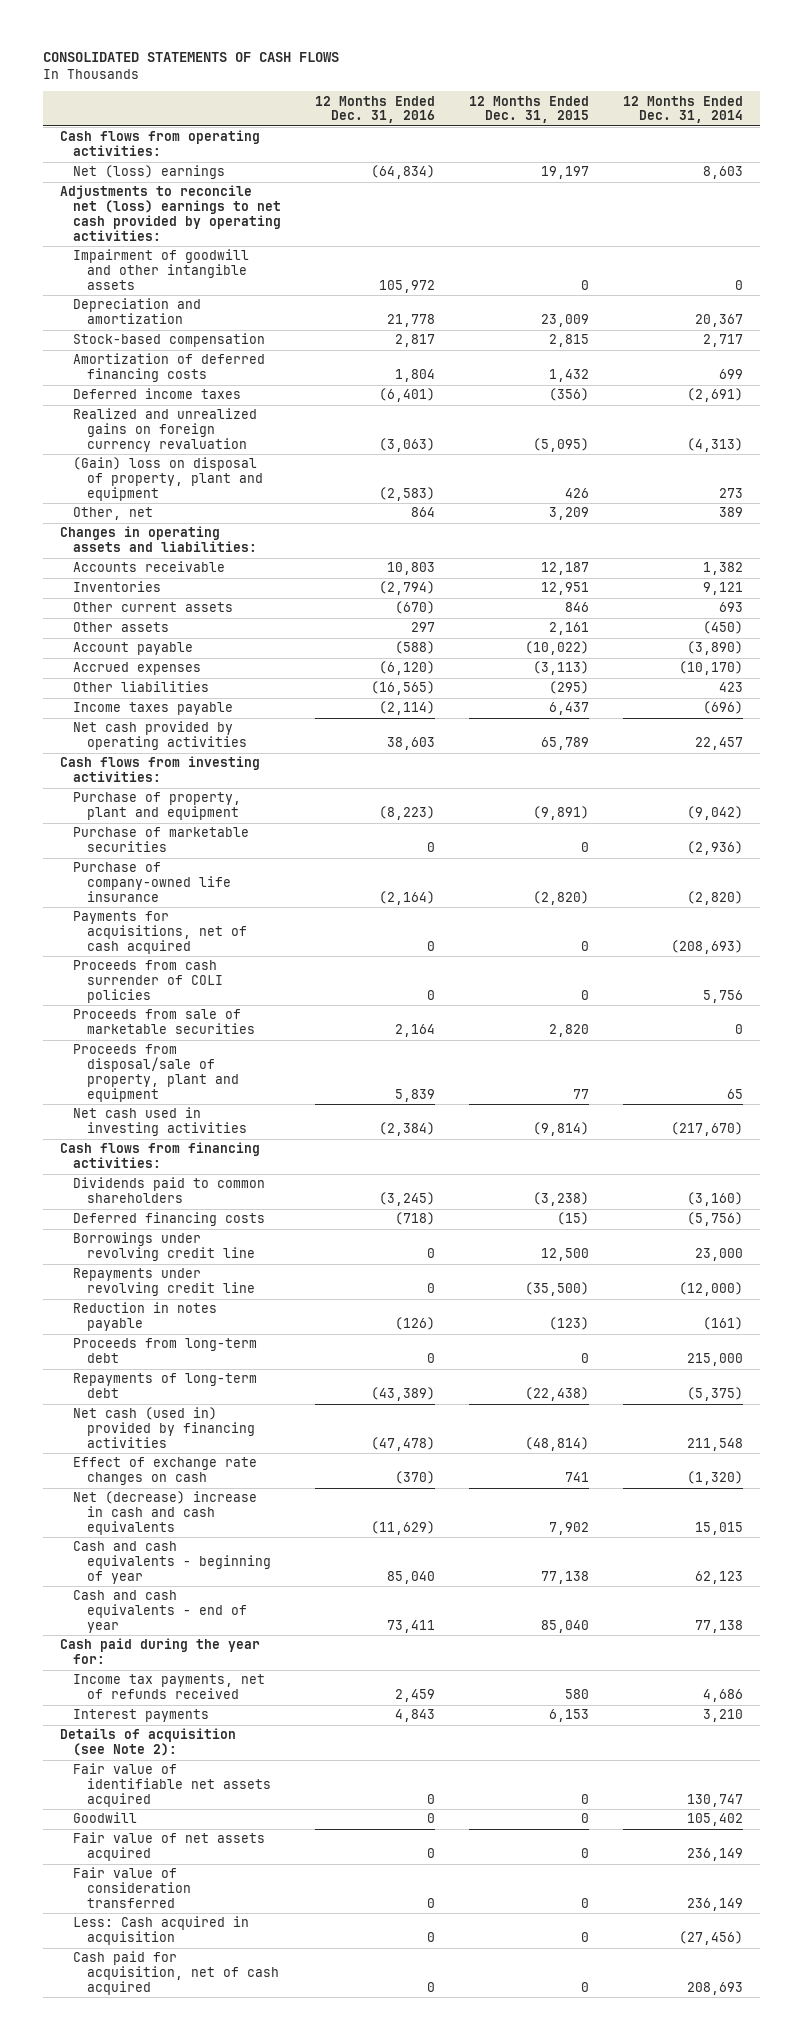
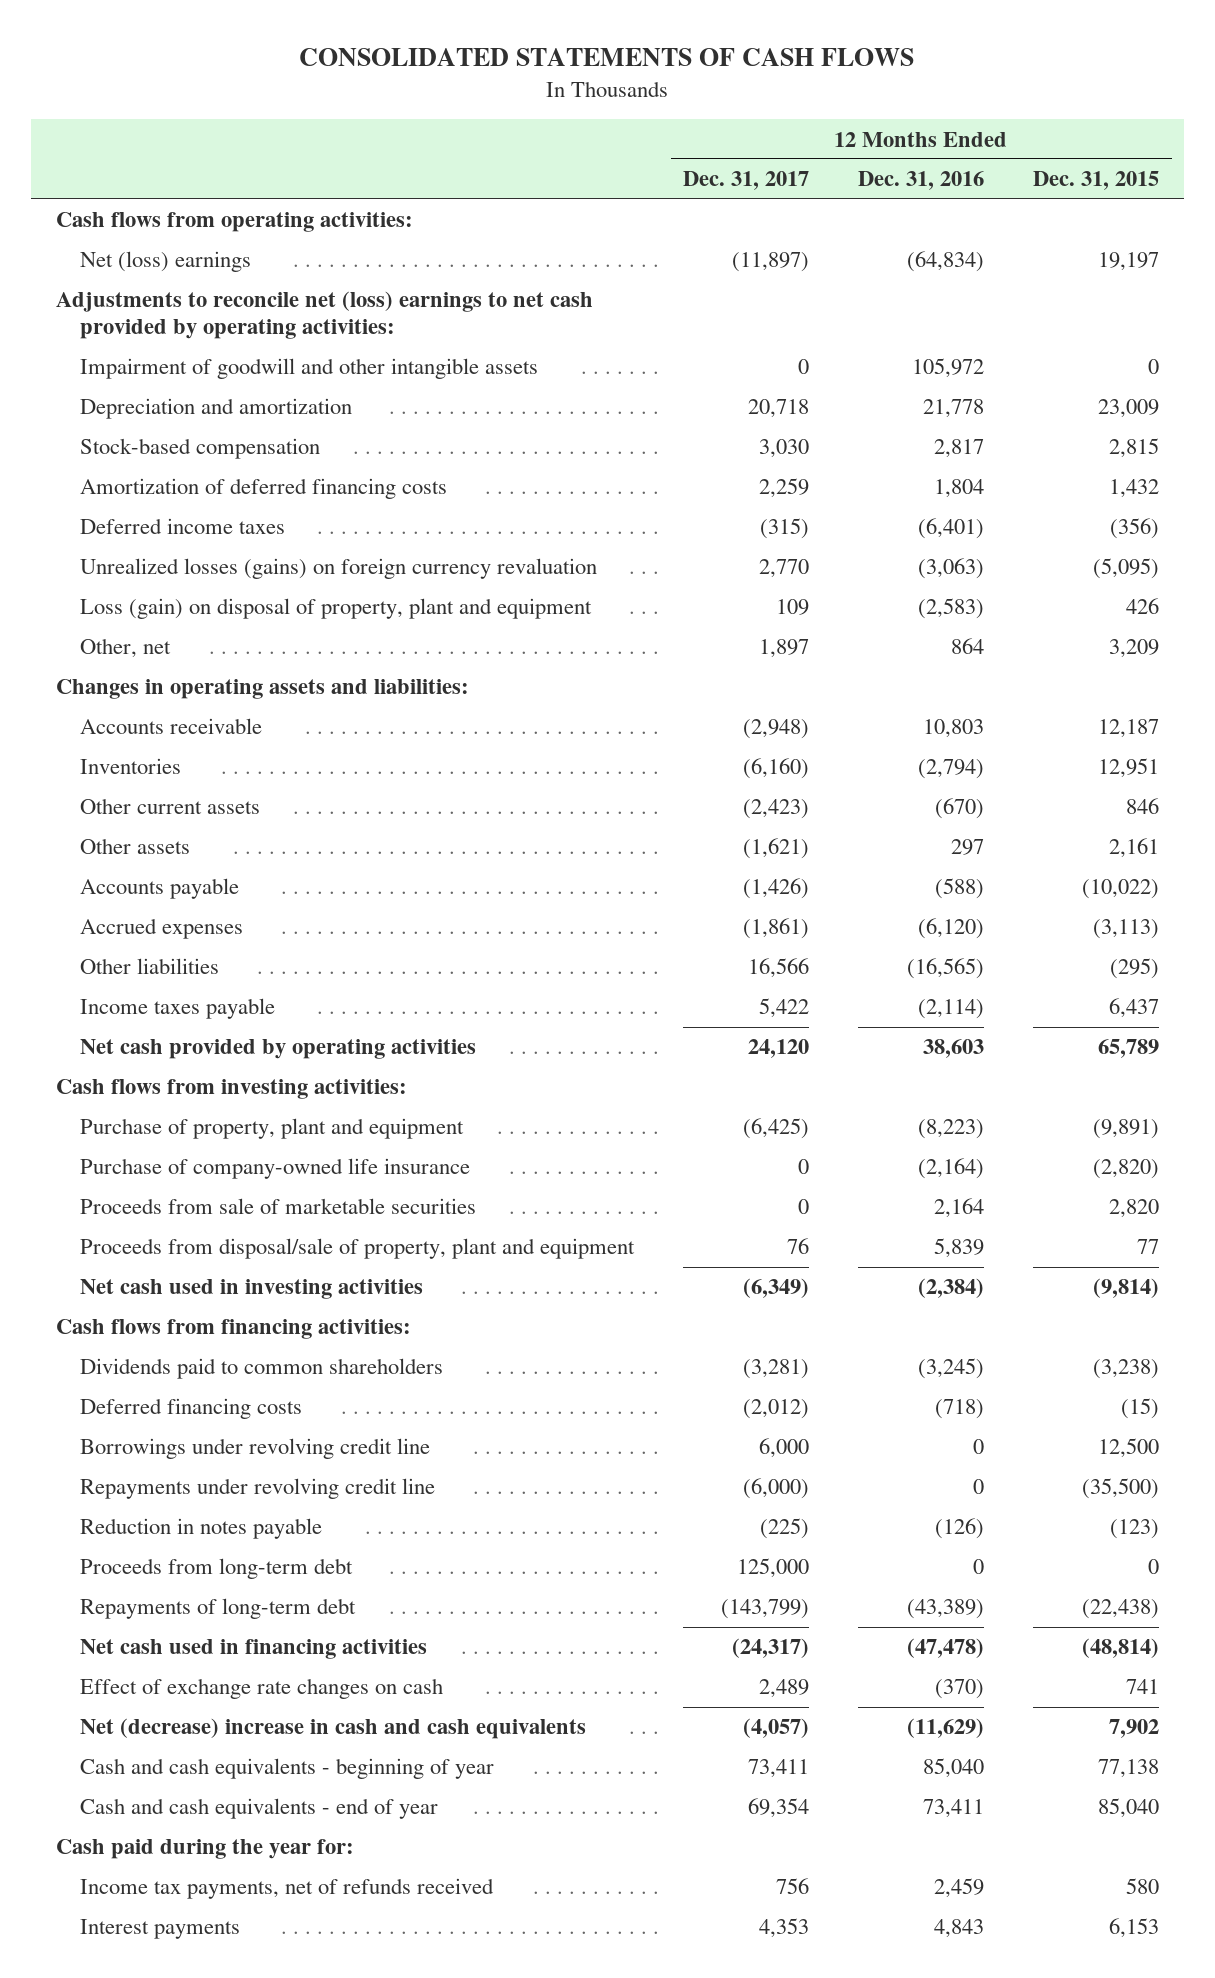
- | 12 Months Ended Dec. 31, 2016 | 12 Months Ended Dec. 31, 2015 | 12 Months Ended Dec. 31, 2014
+ | 12 Months Ended Dec. 31, 2017 | 12 Months Ended Dec. 31, 2016 | 12 Months Ended Dec. 31, 2015
- Realized and unrealized gains on foreign currency revaluation | (3,063) | (5,095) | (4,313)
- (Gain) loss on disposal of property, plant and equipment | (2,583) | 426 | 273
+ Unrealized losses (gains) on foreign currency revaluation | 2,770 | (3,063) | (5,095)
+ Loss (gain) on disposal of property, plant and equipment | 109 | (2,583) | 426
- Account payable | (588) | (10,022) | (3,890)
+ Accounts payable | (1,426) | (588) | (10,022)
- Purchase of marketable securities | 0 | 0 | (2,936)
- Payments for acquisitions, net of cash acquired | 0 | 0 | (208,693)
- Proceeds from cash surrender of COLI policies | 0 | 0 | 5,756
- Net cash (used in) provided by financing activities | (47,478) | (48,814) | 211,548
+ Net cash used in financing activities | (24,317) | (47,478) | (48,814)
- Details of acquisition (see Note 2):
- Fair value of identifiable net assets acquired | 0 | 0 | 130,747
- Goodwill | 0 | 0 | 105,402
- Fair value of net assets acquired | 0 | 0 | 236,149
- Fair value of consideration transferred | 0 | 0 | 236,149
- Less: Cash acquired in acquisition | 0 | 0 | (27,456)
- Cash paid for acquisition, net of cash acquired | 0 | 0 | 208,693

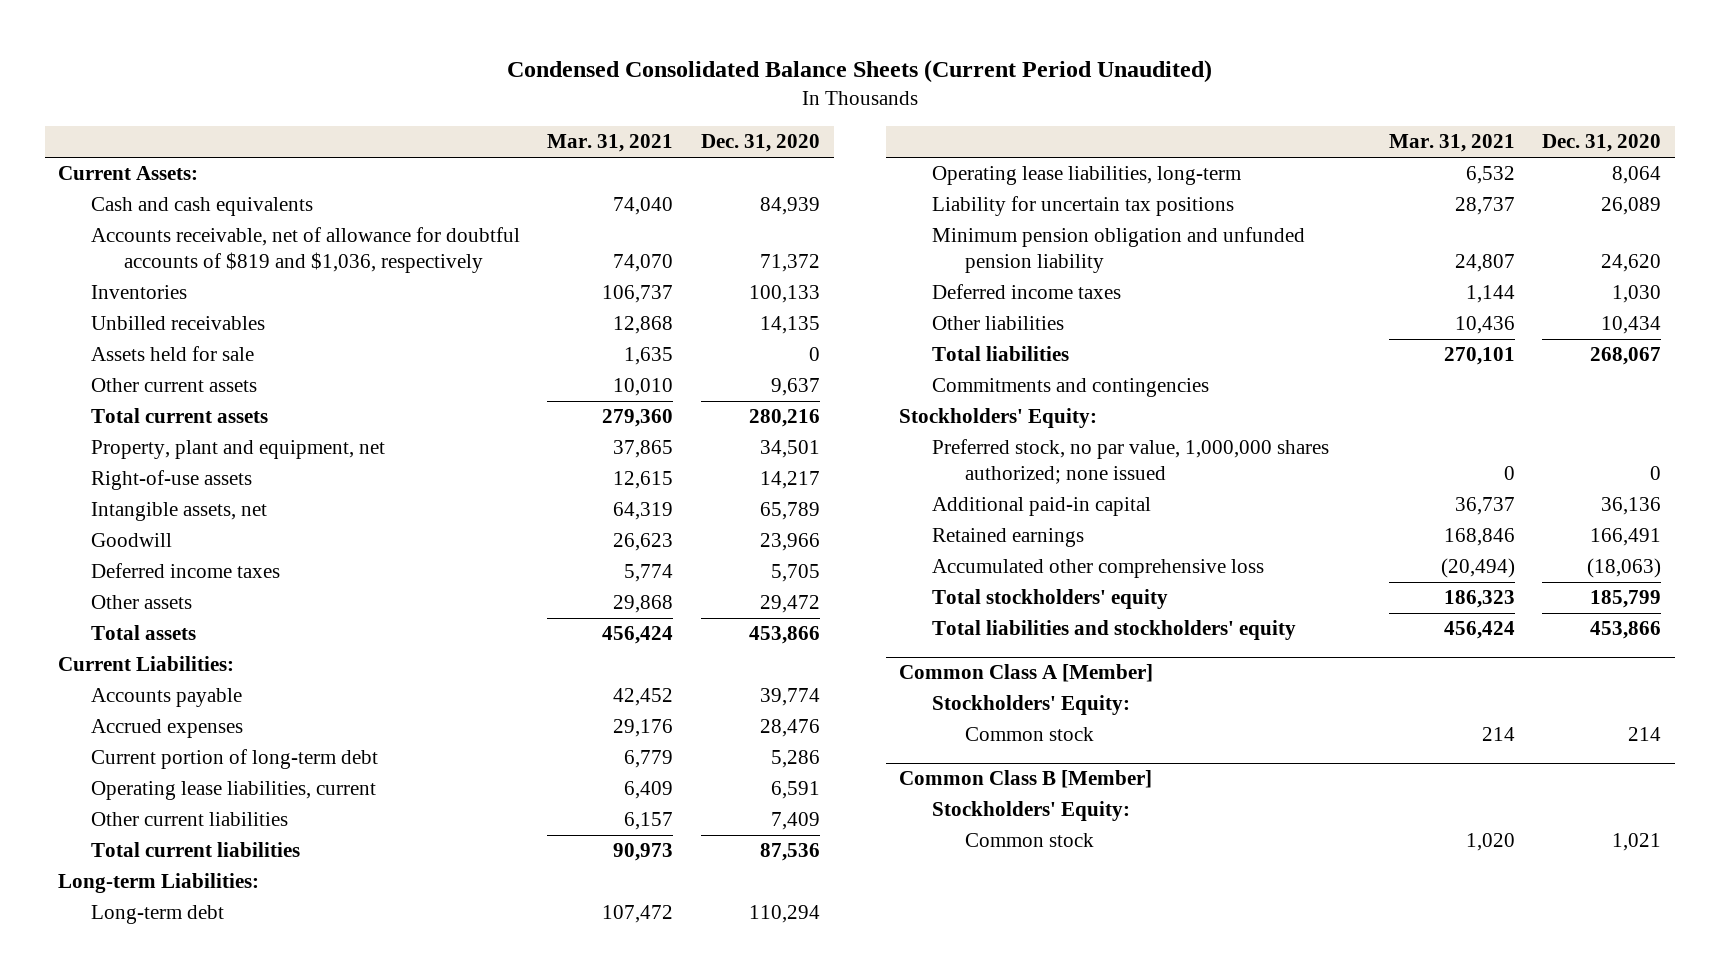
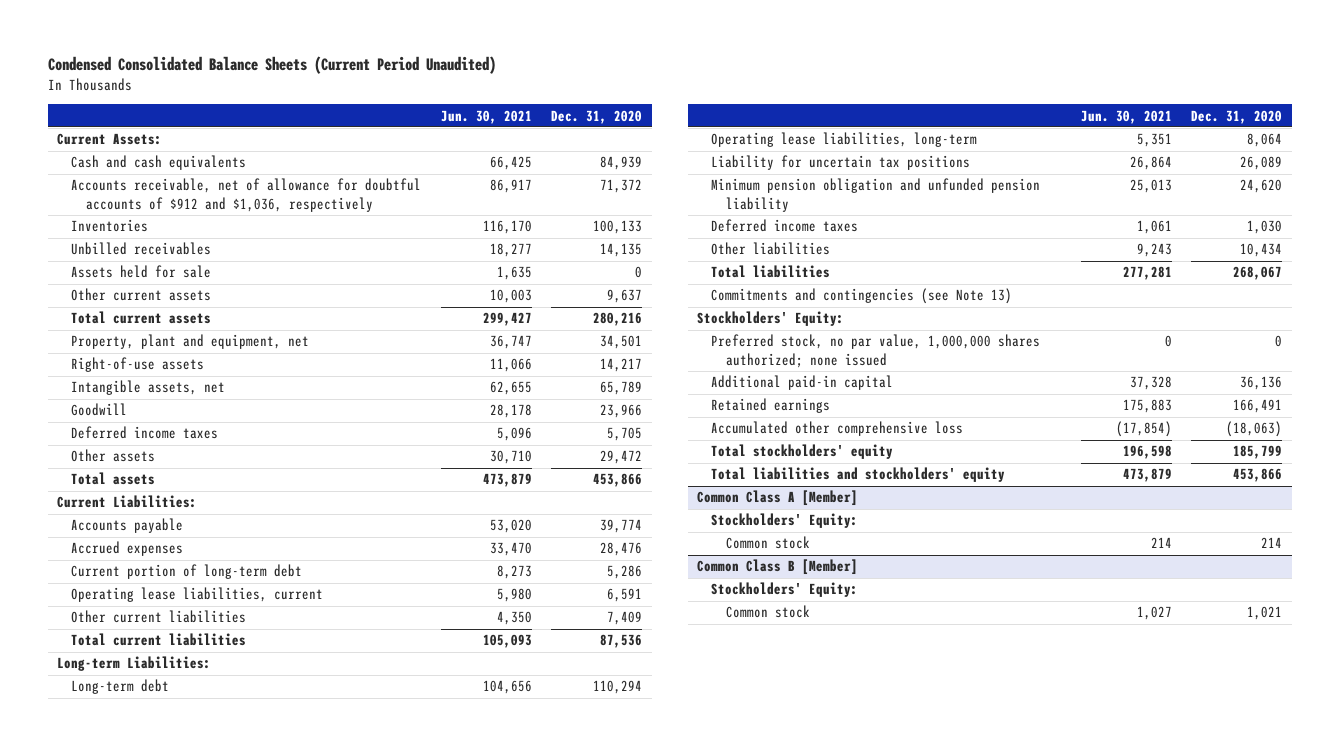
- | Mar. 31, 2021 | Dec. 31, 2020
+ | Jun. 30, 2021 | Dec. 31, 2020
- Accounts receivable, net of allowance for doubtful accounts of $819 and $1,036, respectively | 74,070 | 71,372
+ Accounts receivable, net of allowance for doubtful accounts of $912 and $1,036, respectively | 86,917 | 71,372
- Commitments and contingencies
+ Commitments and contingencies (see Note 13)

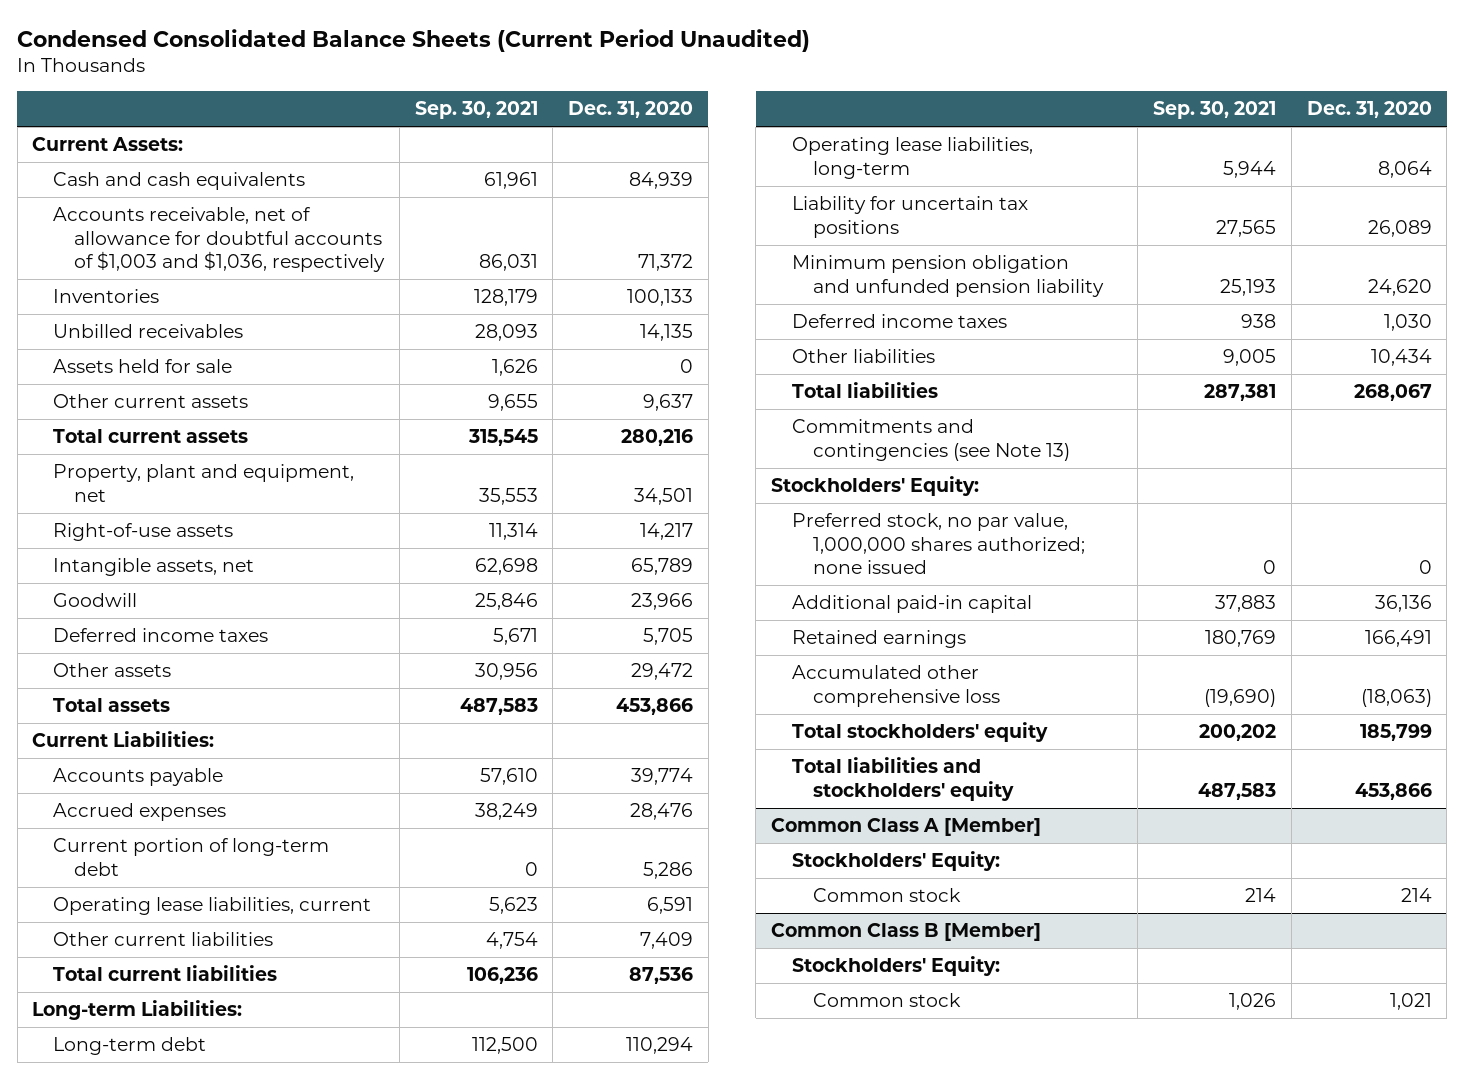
- | Jun. 30, 2021 | Dec. 31, 2020
+ | Sep. 30, 2021 | Dec. 31, 2020
- Accounts receivable, net of allowance for doubtful accounts of $912 and $1,036, respectively | 86,917 | 71,372
+ Accounts receivable, net of allowance for doubtful accounts of $1,003 and $1,036, respectively | 86,031 | 71,372

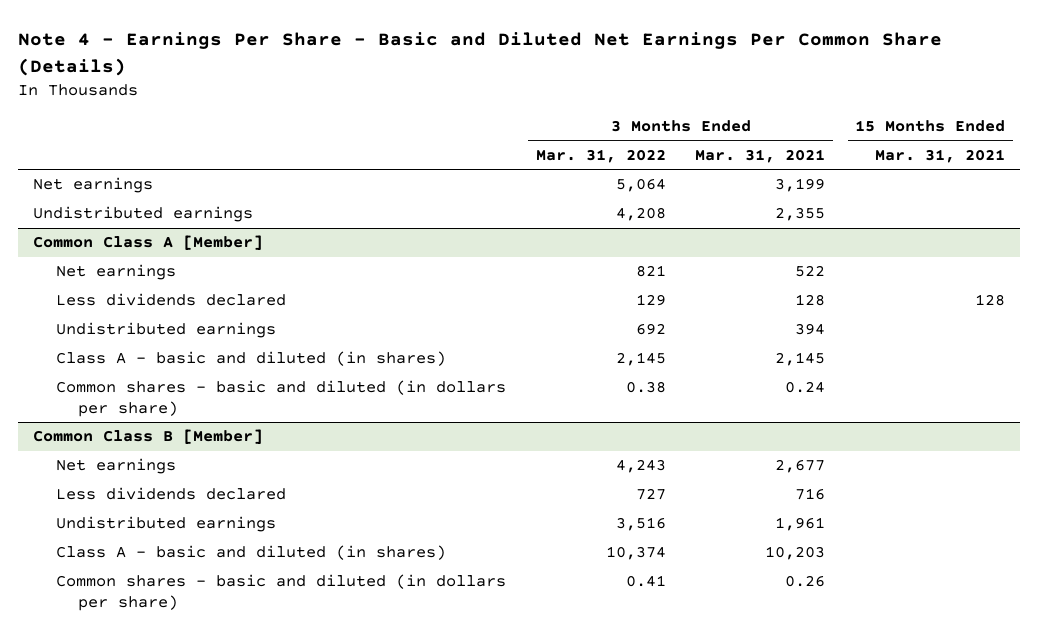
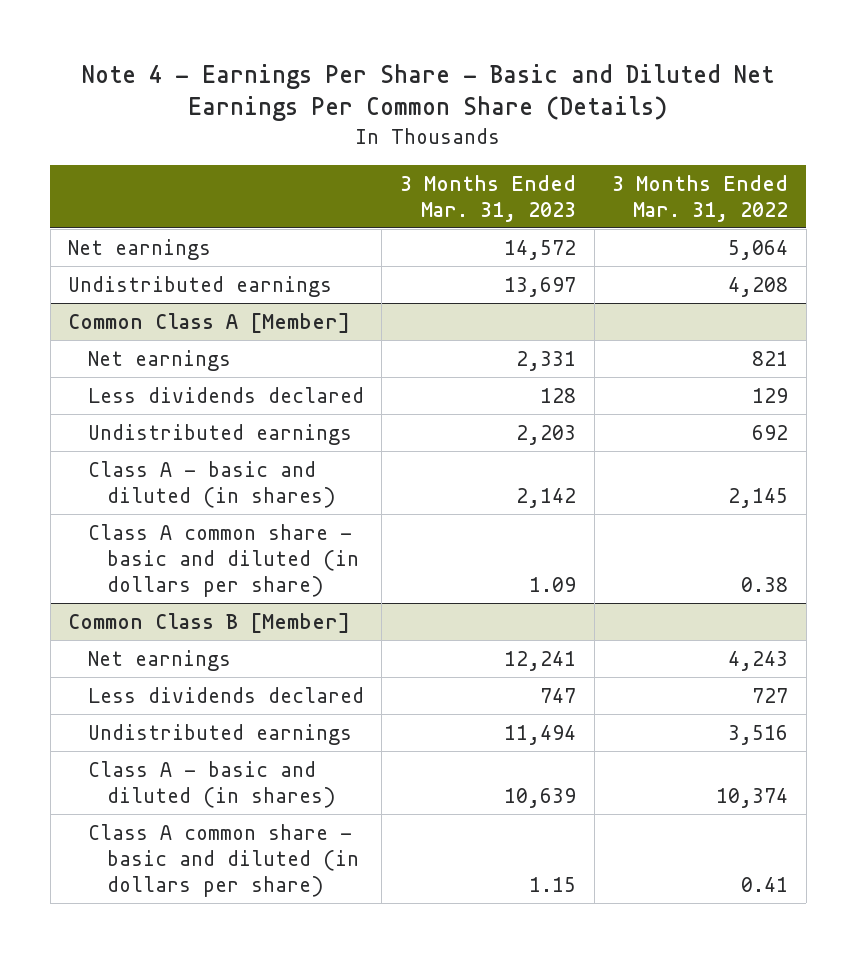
- | 3 Months Ended Mar. 31, 2022 | 3 Months Ended Mar. 31, 2021 | 15 Months Ended Mar. 31, 2021
+ | 3 Months Ended Mar. 31, 2023 | 3 Months Ended Mar. 31, 2022
@ Common Class A [Member]
- Common shares - basic and diluted (in dollars per share) | 0.38 | 0.24 |
+ Class A common share - basic and diluted (in dollars per share) | 1.09 | 0.38
@ Common Class B [Member]
- Common shares - basic and diluted (in dollars per share) | 0.41 | 0.26 |
+ Class A common share - basic and diluted (in dollars per share) | 1.15 | 0.41

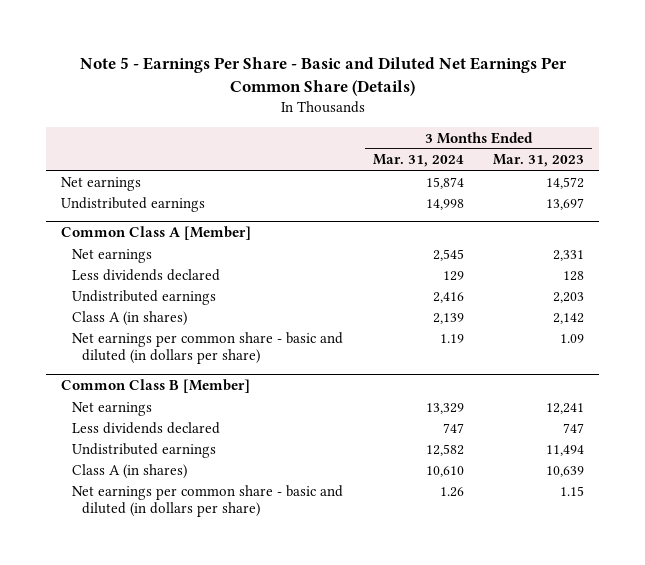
- Note 4 - Earnings Per Share - Basic and Diluted Net Earnings Per Common Share (Details)
+ Note 5 - Earnings Per Share - Basic and Diluted Net Earnings Per Common Share (Details)
- | 3 Months Ended Mar. 31, 2023 | 3 Months Ended Mar. 31, 2022
+ | 3 Months Ended Mar. 31, 2024 | 3 Months Ended Mar. 31, 2023
@ Common Class A [Member]
- Class A - basic and diluted (in shares) | 2,142 | 2,145
- Class A common share - basic and diluted (in dollars per share) | 1.09 | 0.38
+ Class A (in shares) | 2,139 | 2,142
+ Net earnings per common share - basic and diluted (in dollars per share) | 1.19 | 1.09
@ Common Class B [Member]
- Class A - basic and diluted (in shares) | 10,639 | 10,374
- Class A common share - basic and diluted (in dollars per share) | 1.15 | 0.41
+ Class A (in shares) | 10,610 | 10,639
+ Net earnings per common share - basic and diluted (in dollars per share) | 1.26 | 1.15

